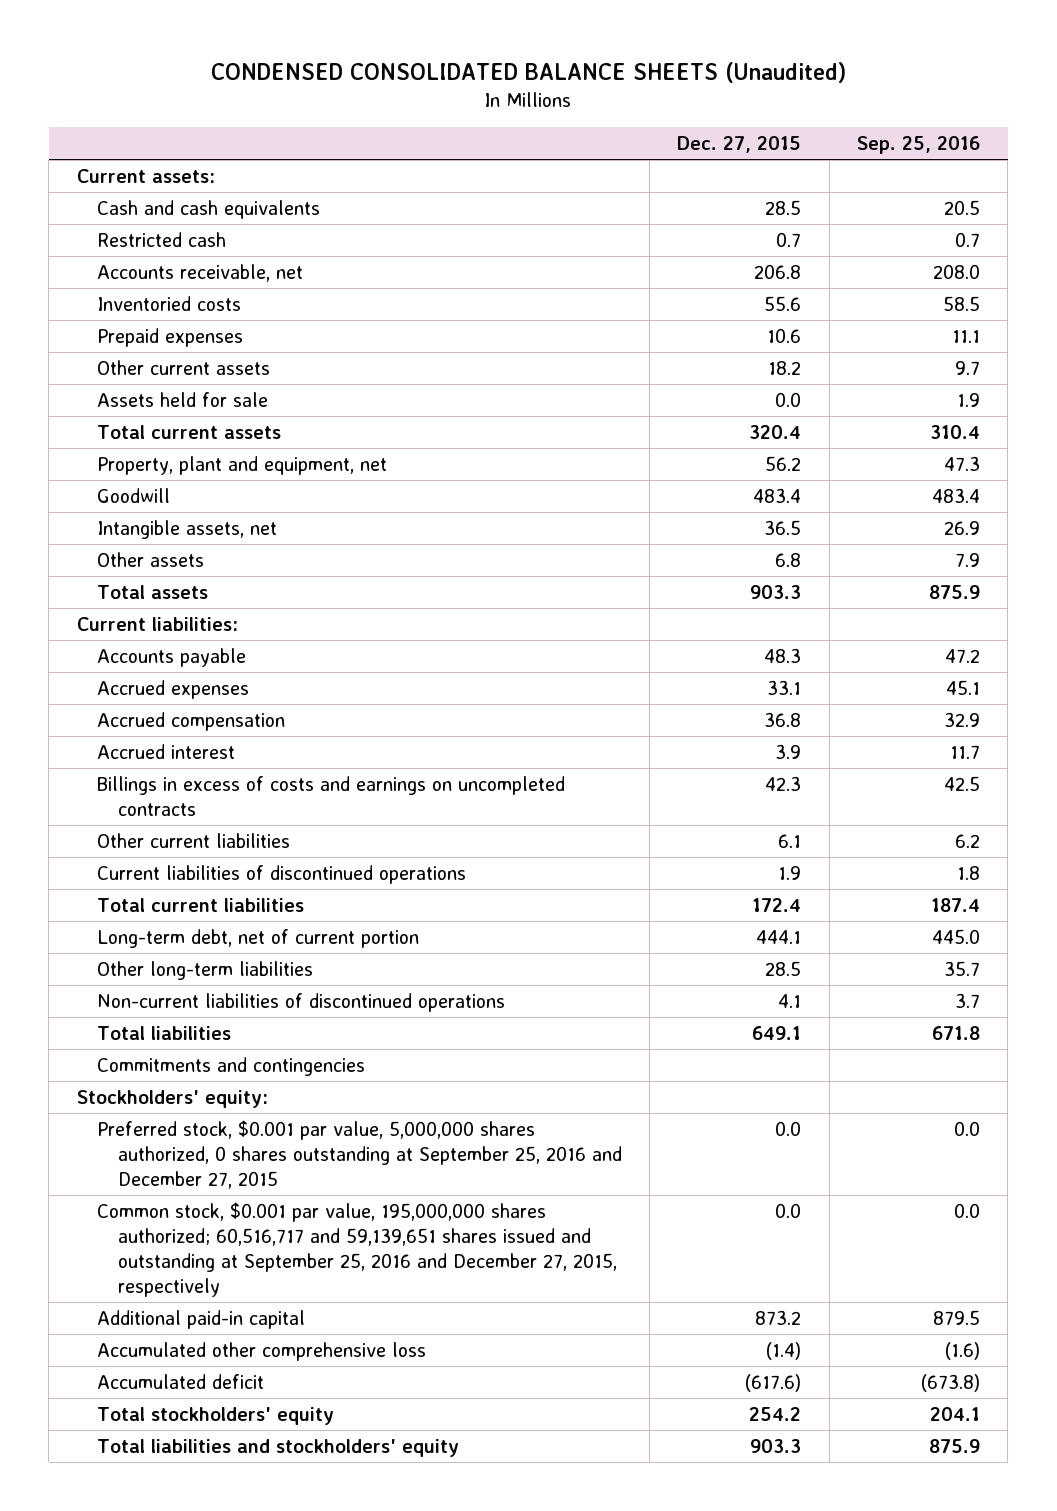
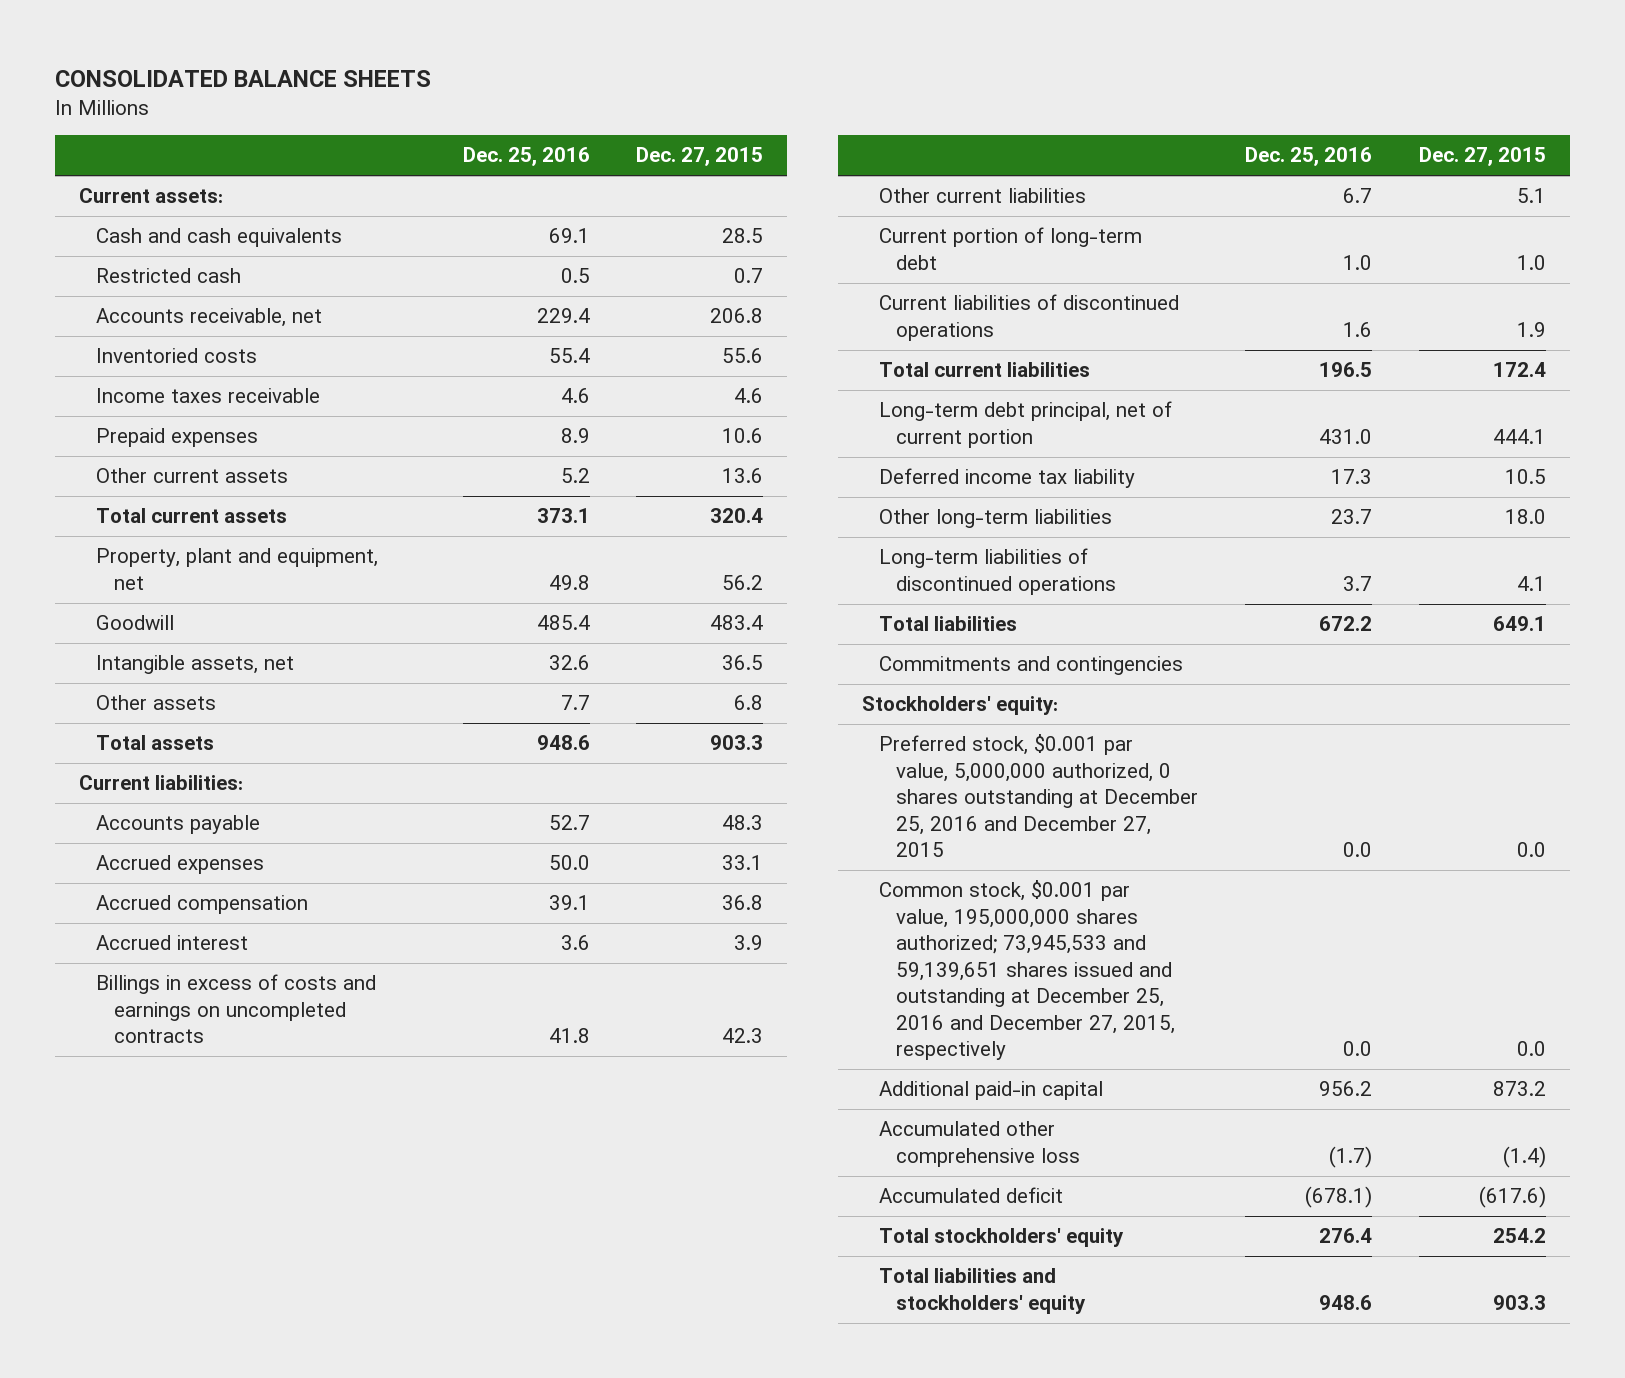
- CONDENSED CONSOLIDATED BALANCE SHEETS (Unaudited)
+ CONSOLIDATED BALANCE SHEETS
- | Dec. 27, 2015 | Sep. 25, 2016
+ | Dec. 25, 2016 | Dec. 27, 2015
+ Income taxes receivable | 4.6 | 4.6
- Other current assets | 18.2 | 9.7
- Assets held for sale | 0.0 | 1.9
+ Other current assets | 5.2 | 13.6
- Other current liabilities | 6.1 | 6.2
+ Other current liabilities | 6.7 | 5.1
+ Current portion of long-term debt | 1.0 | 1.0
- Long-term debt, net of current portion | 444.1 | 445.0
- Other long-term liabilities | 28.5 | 35.7
- Non-current liabilities of discontinued operations | 4.1 | 3.7
+ Long-term debt principal, net of current portion | 431.0 | 444.1
+ Deferred income tax liability | 17.3 | 10.5
+ Other long-term liabilities | 23.7 | 18.0
+ Long-term liabilities of discontinued operations | 3.7 | 4.1
- Preferred stock, $0.001 par value, 5,000,000 shares authorized, 0 shares outstanding at September 25, 2016 and December 27, 2015 | 0.0 | 0.0
- Common stock, $0.001 par value, 195,000,000 shares authorized; 60,516,717 and 59,139,651 shares issued and outstanding at September 25, 2016 and December 27, 2015, respectively | 0.0 | 0.0
+ Preferred stock, $0.001 par value, 5,000,000 authorized, 0 shares outstanding at December 25, 2016 and December 27, 2015 | 0.0 | 0.0
+ Common stock, $0.001 par value, 195,000,000 shares authorized; 73,945,533 and 59,139,651 shares issued and outstanding at December 25, 2016 and December 27, 2015, respectively | 0.0 | 0.0

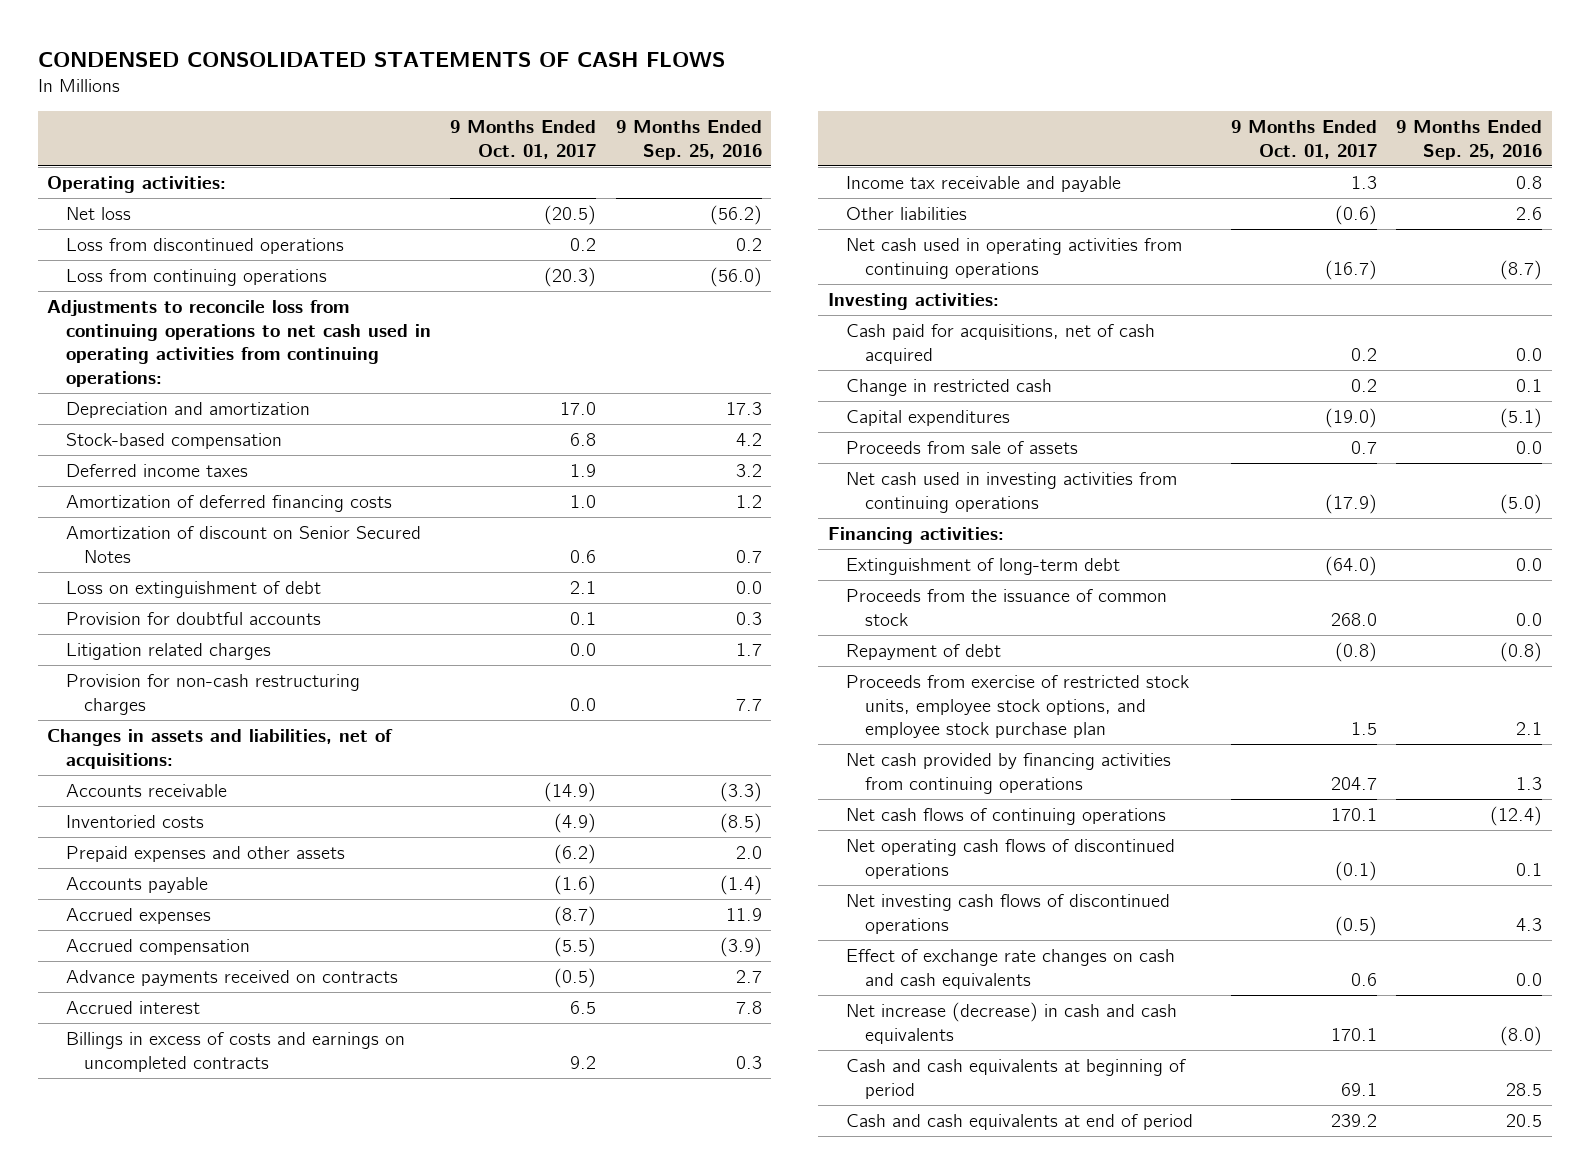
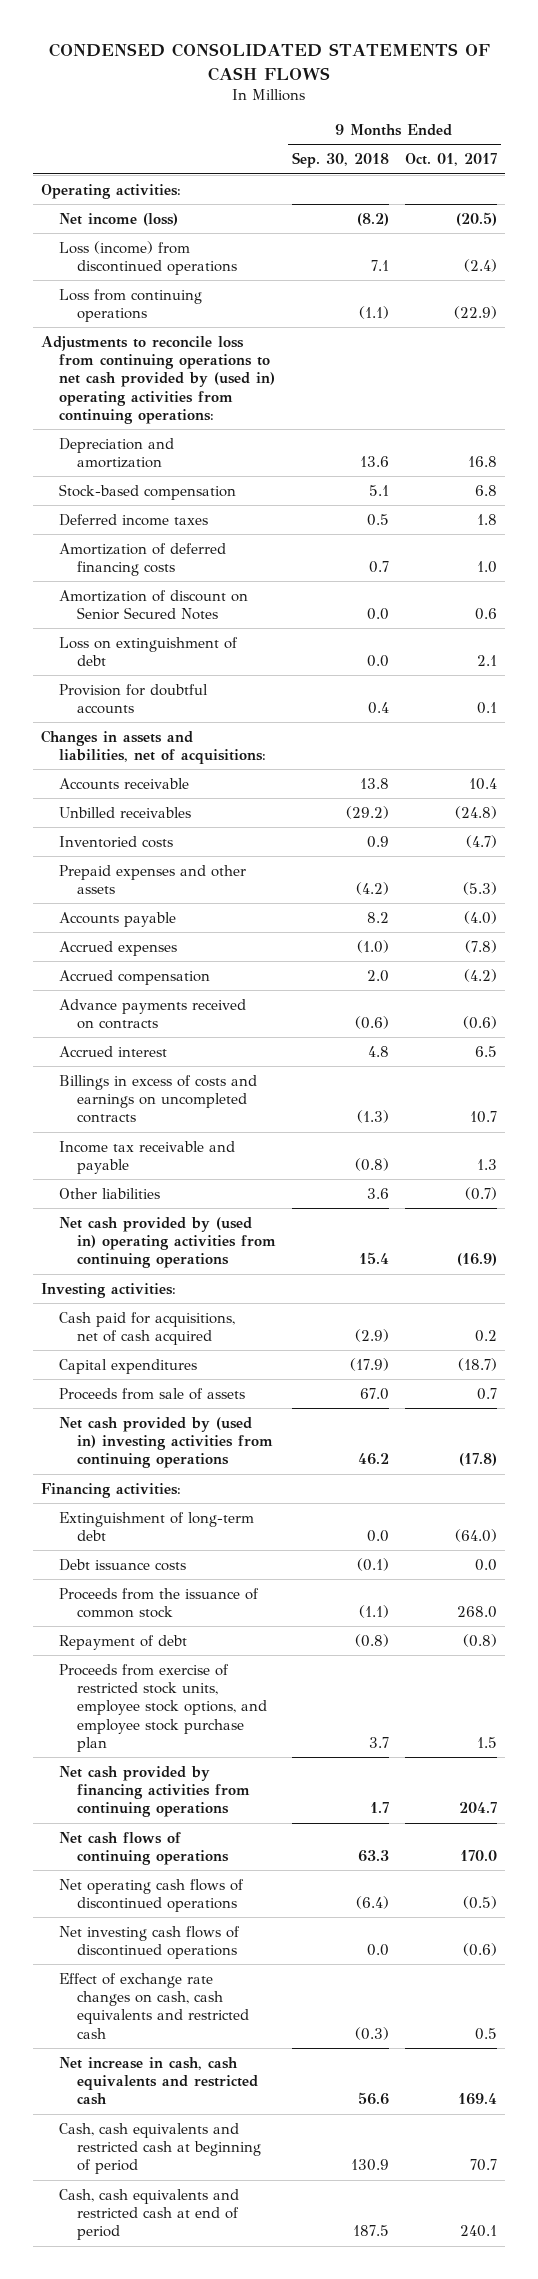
- | 9 Months Ended Oct. 01, 2017 | 9 Months Ended Sep. 25, 2016
+ | 9 Months Ended Sep. 30, 2018 | 9 Months Ended Oct. 01, 2017
- Net loss | (20.5) | (56.2)
- Loss from discontinued operations | 0.2 | 0.2
- Loss from continuing operations | (20.3) | (56.0)
- Adjustments to reconcile loss from continuing operations to net cash used in operating activities from continuing operations:
- Depreciation and amortization | 17.0 | 17.3
+ Net income (loss) | (8.2) | (20.5)
+ Loss (income) from discontinued operations | 7.1 | (2.4)
+ Loss from continuing operations | (1.1) | (22.9)
+ Adjustments to reconcile loss from continuing operations to net cash provided by (used in) operating activities from continuing operations:
+ Depreciation and amortization | 13.6 | 16.8
- Deferred income taxes | 1.9 | 3.2
+ Deferred income taxes | 0.5 | 1.8
- Litigation related charges | 0.0 | 1.7
- Provision for non-cash restructuring charges | 0.0 | 7.7
- Accounts receivable | (14.9) | (3.3)
- Inventoried costs | (4.9) | (8.5)
- Prepaid expenses and other assets | (6.2) | 2.0
- Accounts payable | (1.6) | (1.4)
- Accrued expenses | (8.7) | 11.9
- Accrued compensation | (5.5) | (3.9)
- Advance payments received on contracts | (0.5) | 2.7
+ Accounts receivable | 13.8 | 10.4
+ Unbilled receivables | (29.2) | (24.8)
+ Inventoried costs | 0.9 | (4.7)
+ Prepaid expenses and other assets | (4.2) | (5.3)
+ Accounts payable | 8.2 | (4.0)
+ Accrued expenses | (1.0) | (7.8)
+ Accrued compensation | 2.0 | (4.2)
+ Advance payments received on contracts | (0.6) | (0.6)
- Billings in excess of costs and earnings on uncompleted contracts | 9.2 | 0.3
+ Billings in excess of costs and earnings on uncompleted contracts | (1.3) | 10.7
- Other liabilities | (0.6) | 2.6
- Net cash used in operating activities from continuing operations | (16.7) | (8.7)
+ Other liabilities | 3.6 | (0.7)
+ Net cash provided by (used in) operating activities from continuing operations | 15.4 | (16.9)
- Change in restricted cash | 0.2 | 0.1
- Capital expenditures | (19.0) | (5.1)
+ Capital expenditures | (17.9) | (18.7)
- Net cash used in investing activities from continuing operations | (17.9) | (5.0)
+ Net cash provided by (used in) investing activities from continuing operations | 46.2 | (17.8)
+ Debt issuance costs | (0.1) | 0.0
- Net cash flows of continuing operations | 170.1 | (12.4)
- Net operating cash flows of discontinued operations | (0.1) | 0.1
- Net investing cash flows of discontinued operations | (0.5) | 4.3
- Effect of exchange rate changes on cash and cash equivalents | 0.6 | 0.0
- Net increase (decrease) in cash and cash equivalents | 170.1 | (8.0)
- Cash and cash equivalents at beginning of period | 69.1 | 28.5
- Cash and cash equivalents at end of period | 239.2 | 20.5
+ Net cash flows of continuing operations | 63.3 | 170.0
+ Net operating cash flows of discontinued operations | (6.4) | (0.5)
+ Net investing cash flows of discontinued operations | 0.0 | (0.6)
+ Effect of exchange rate changes on cash, cash equivalents and restricted cash | (0.3) | 0.5
+ Net increase in cash, cash equivalents and restricted cash | 56.6 | 169.4
+ Cash, cash equivalents and restricted cash at beginning of period | 130.9 | 70.7
+ Cash, cash equivalents and restricted cash at end of period | 187.5 | 240.1

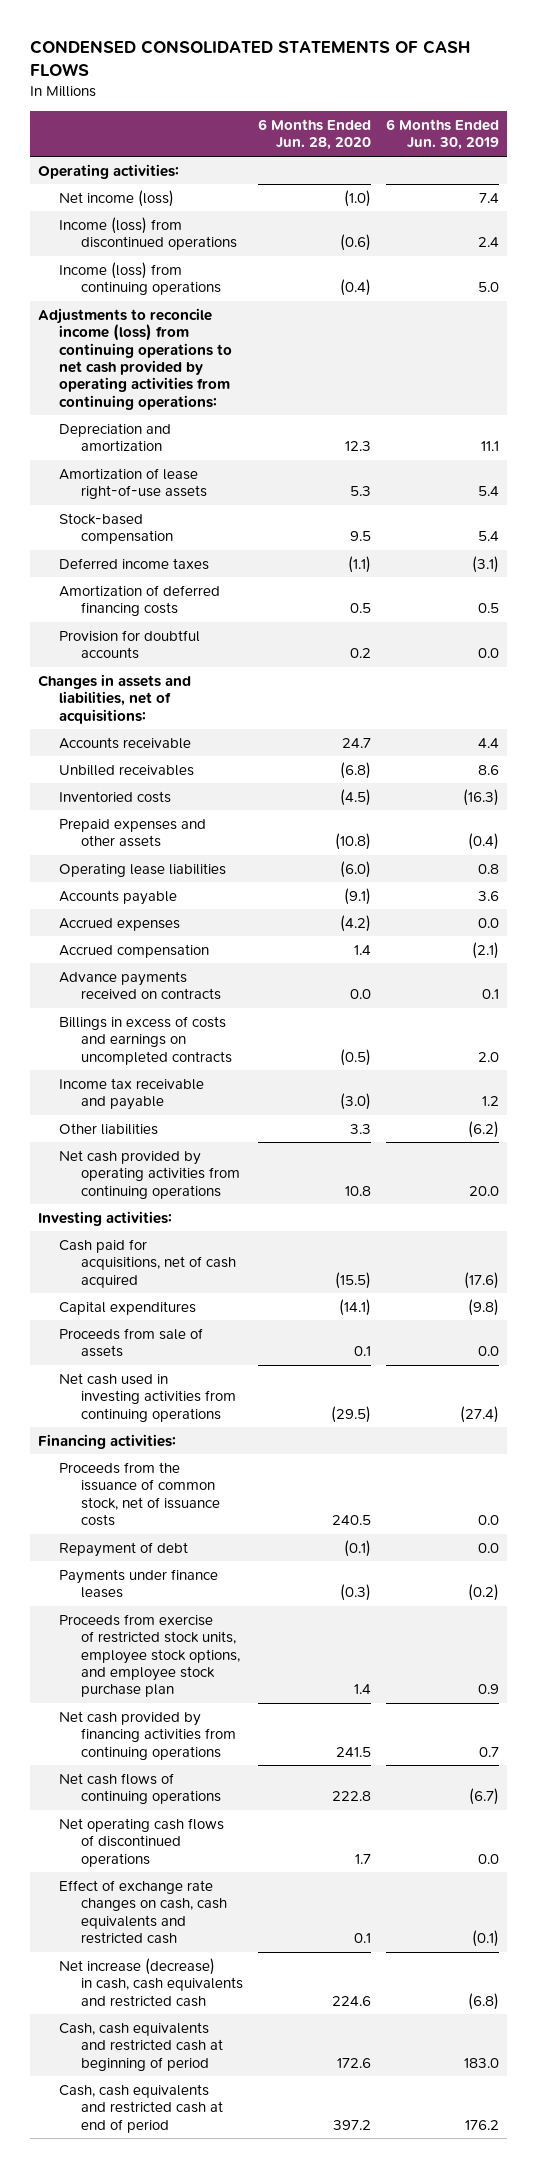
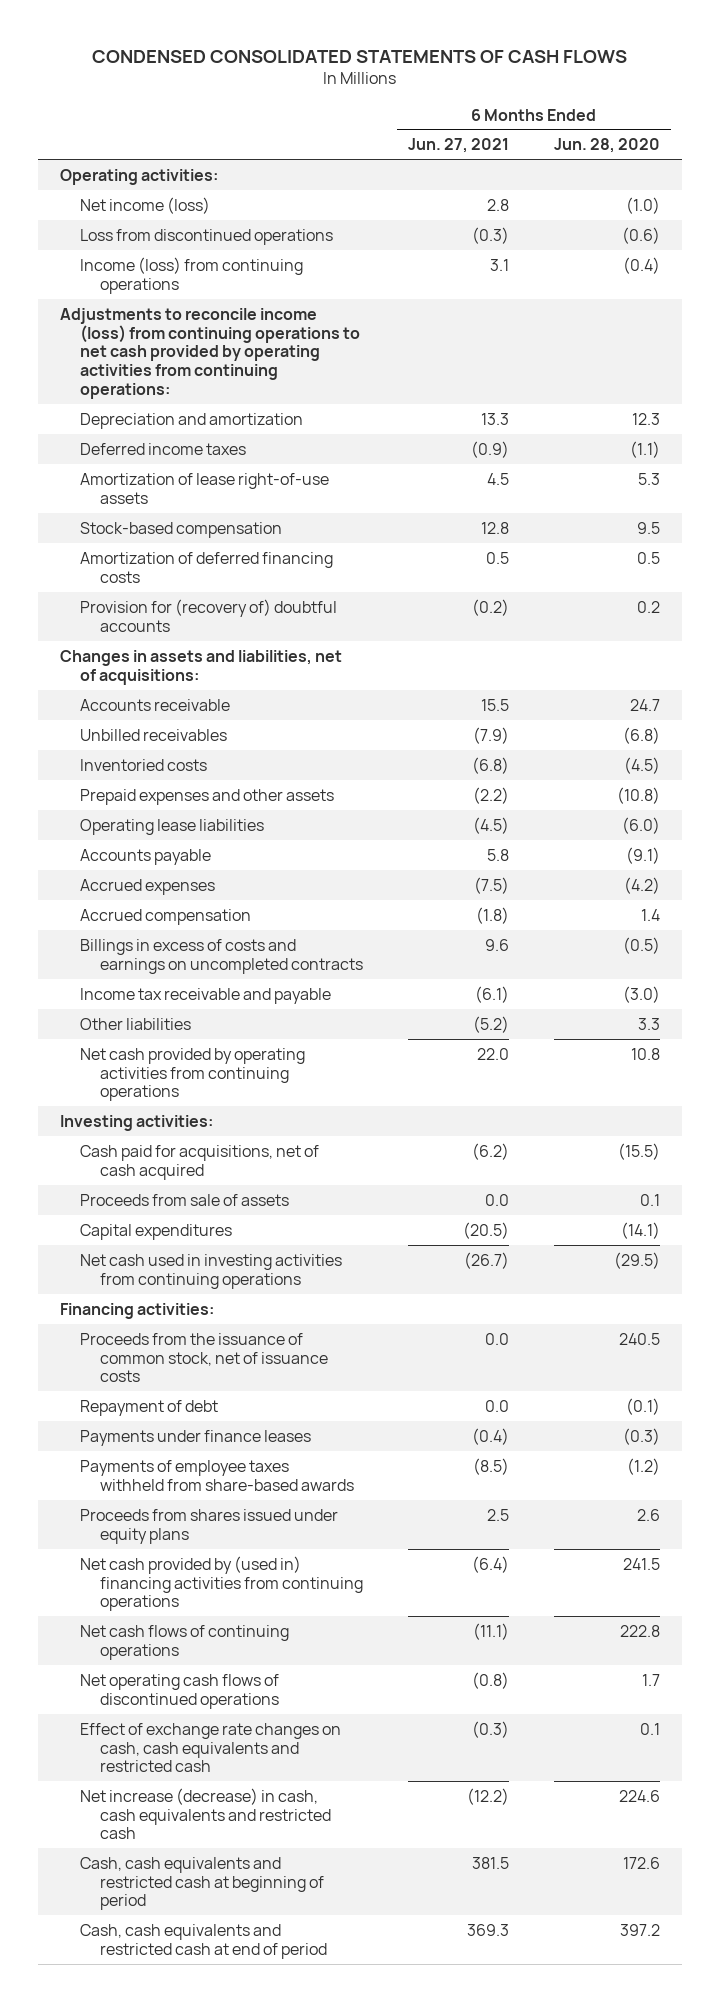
- | 6 Months Ended Jun. 28, 2020 | 6 Months Ended Jun. 30, 2019
+ | 6 Months Ended Jun. 27, 2021 | 6 Months Ended Jun. 28, 2020
- Income (loss) from discontinued operations | (0.6) | 2.4
+ Loss from discontinued operations | (0.3) | (0.6)
moved up: Deferred income taxes | (0.9) | (1.1)
- Provision for doubtful accounts | 0.2 | 0.0
+ Provision for (recovery of) doubtful accounts | (0.2) | 0.2
- Advance payments received on contracts | 0.0 | 0.1
moved down: Capital expenditures | (20.5) | (14.1)
- Proceeds from exercise of restricted stock units, employee stock options, and employee stock purchase plan | 1.4 | 0.9
- Net cash provided by financing activities from continuing operations | 241.5 | 0.7
+ Payments of employee taxes withheld from share-based awards | (8.5) | (1.2)
+ Proceeds from shares issued under equity plans | 2.5 | 2.6
+ Net cash provided by (used in) financing activities from continuing operations | (6.4) | 241.5

